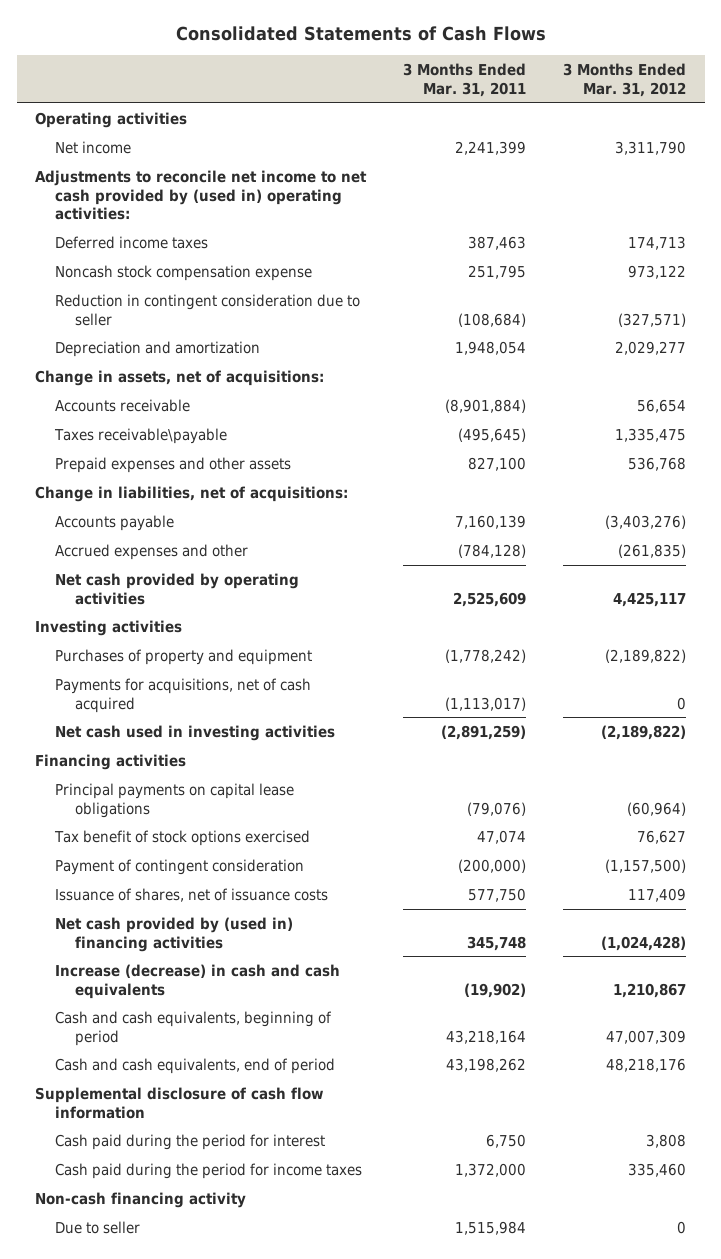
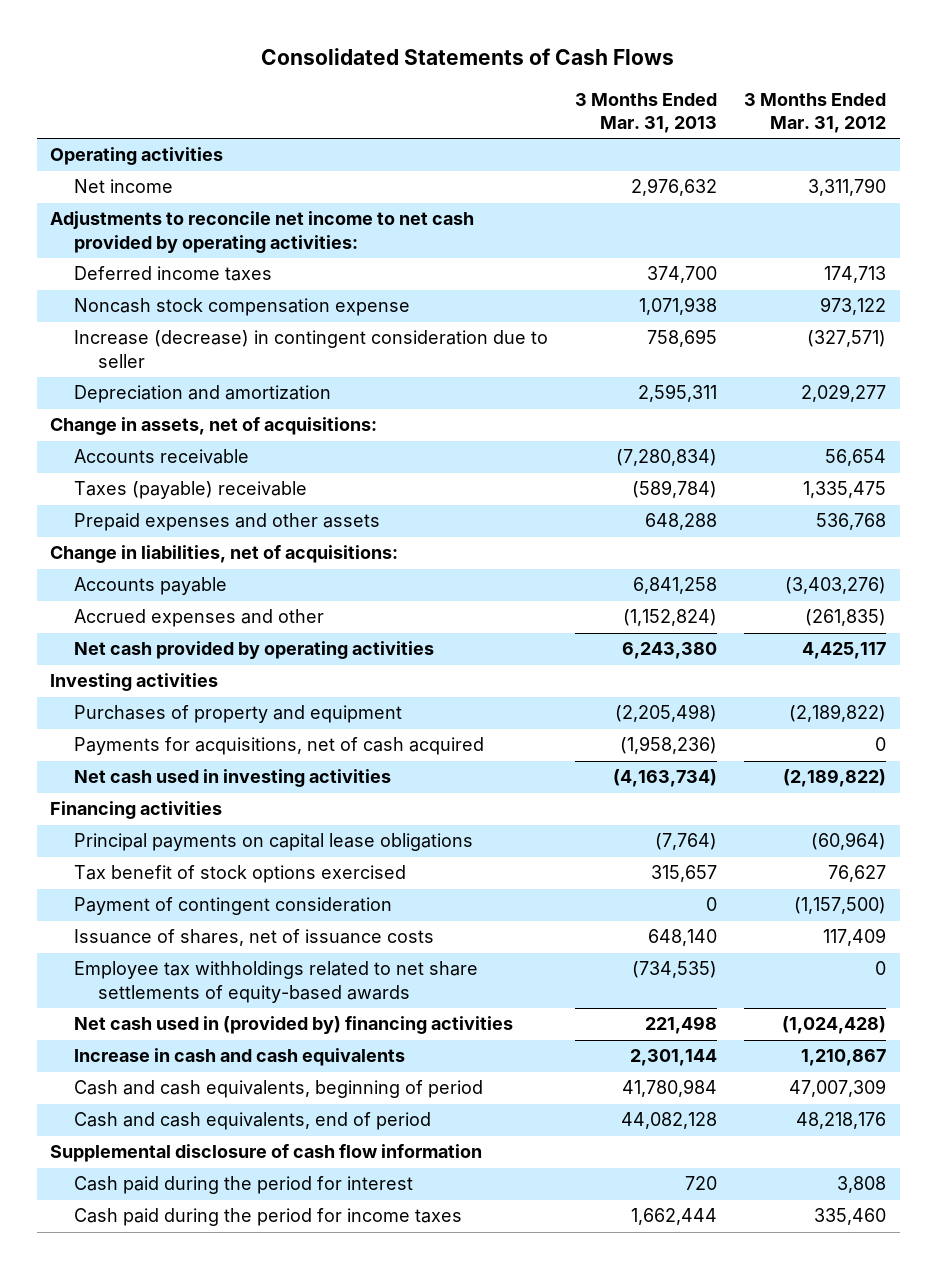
- | 3 Months Ended Mar. 31, 2011 | 3 Months Ended Mar. 31, 2012
+ | 3 Months Ended Mar. 31, 2013 | 3 Months Ended Mar. 31, 2012
- Adjustments to reconcile net income to net cash provided by (used in) operating activities:
+ Adjustments to reconcile net income to net cash provided by operating activities:
- Reduction in contingent consideration due to seller | (108,684) | (327,571)
+ Increase (decrease) in contingent consideration due to seller | 758,695 | (327,571)
- Taxes receivable\payable | (495,645) | 1,335,475
+ Taxes (payable) receivable | (589,784) | 1,335,475
- Net cash provided by (used in) financing activities | 345,748 | (1,024,428)
- Increase (decrease) in cash and cash equivalents | (19,902) | 1,210,867
+ Employee tax withholdings related to net share settlements of equity-based awards | (734,535) | 0
+ Net cash used in (provided by) financing activities | 221,498 | (1,024,428)
+ Increase in cash and cash equivalents | 2,301,144 | 1,210,867
- Non-cash financing activity
- Due to seller | 1,515,984 | 0

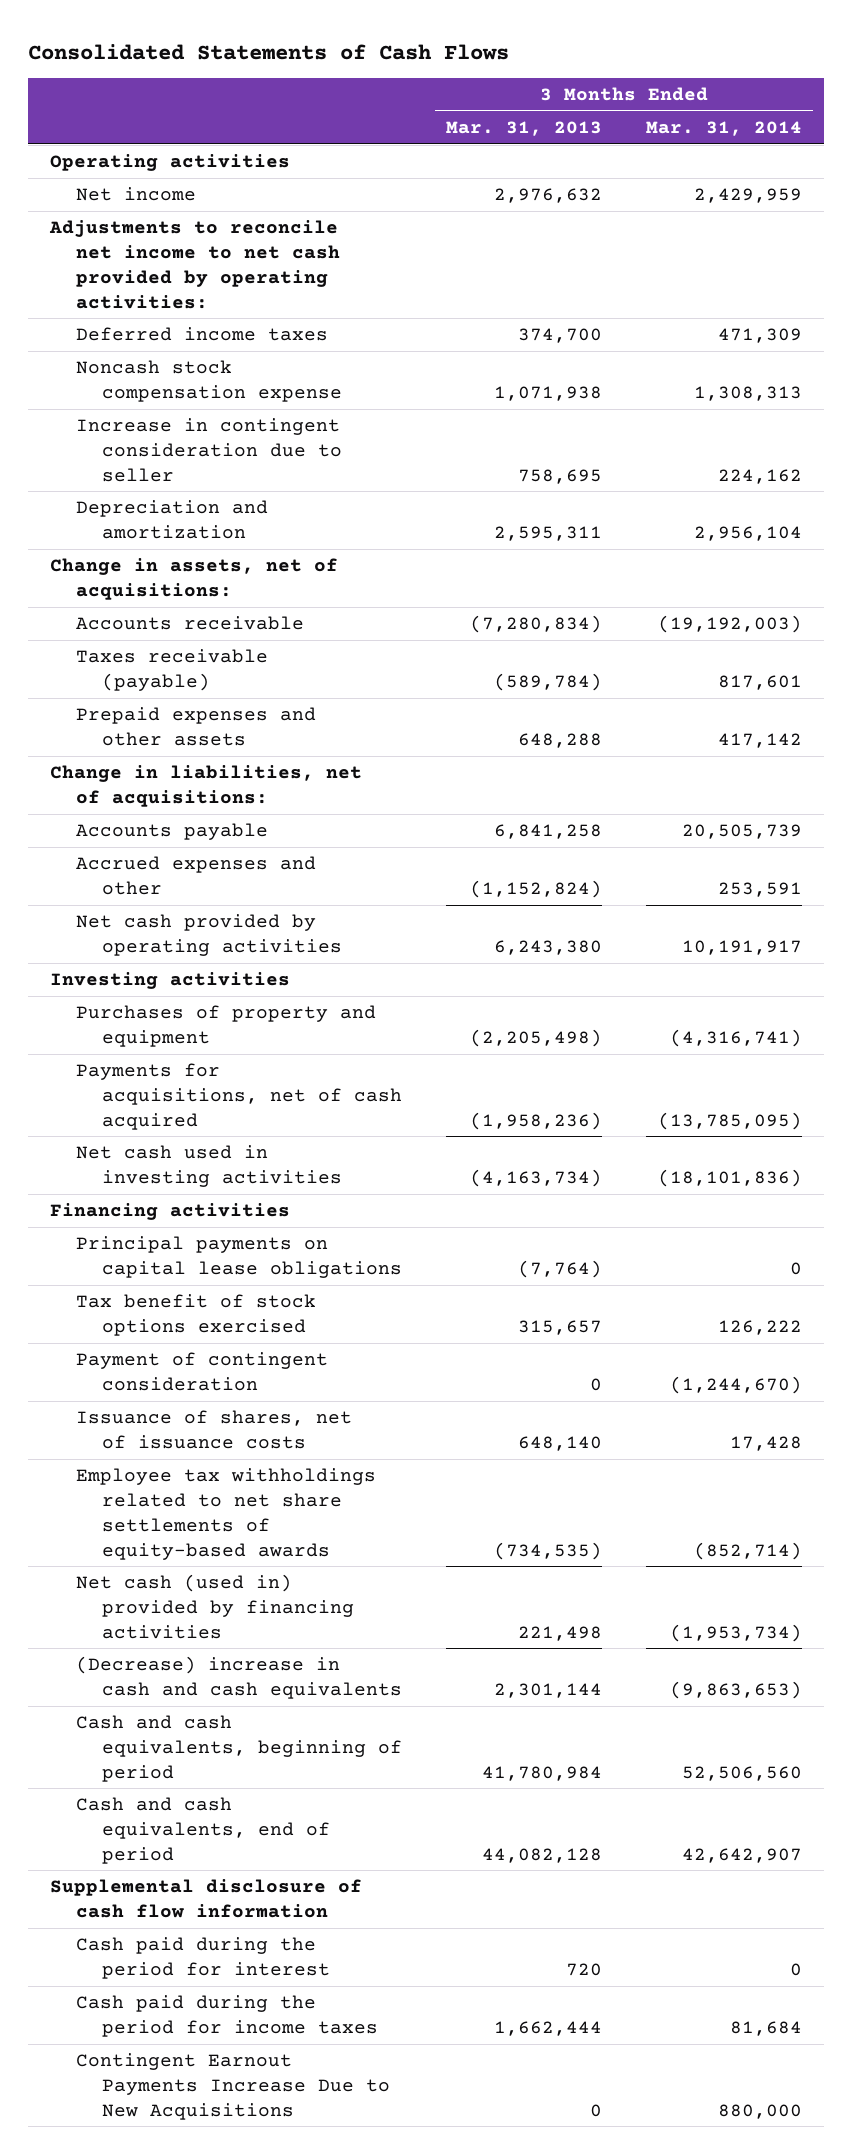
- | 3 Months Ended Mar. 31, 2013 | 3 Months Ended Mar. 31, 2012
+ | 3 Months Ended Mar. 31, 2013 | 3 Months Ended Mar. 31, 2014
- Increase (decrease) in contingent consideration due to seller | 758,695 | (327,571)
+ Increase in contingent consideration due to seller | 758,695 | 224,162
- Taxes (payable) receivable | (589,784) | 1,335,475
+ Taxes receivable (payable) | (589,784) | 817,601
- Net cash used in (provided by) financing activities | 221,498 | (1,024,428)
- Increase in cash and cash equivalents | 2,301,144 | 1,210,867
+ Net cash (used in) provided by financing activities | 221,498 | (1,953,734)
+ (Decrease) increase in cash and cash equivalents | 2,301,144 | (9,863,653)
+ Contingent Earnout Payments Increase Due to New Acquisitions | 0 | 880,000

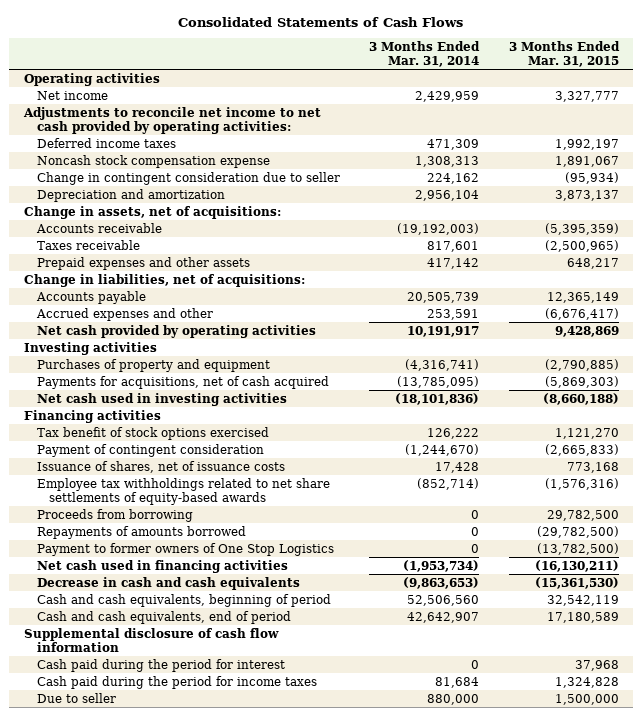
- | 3 Months Ended Mar. 31, 2013 | 3 Months Ended Mar. 31, 2014
+ | 3 Months Ended Mar. 31, 2014 | 3 Months Ended Mar. 31, 2015
- Increase in contingent consideration due to seller | 758,695 | 224,162
+ Change in contingent consideration due to seller | 224,162 | (95,934)
- Taxes receivable (payable) | (589,784) | 817,601
+ Taxes receivable | 817,601 | (2,500,965)
- Principal payments on capital lease obligations | (7,764) | 0
- Net cash (used in) provided by financing activities | 221,498 | (1,953,734)
- (Decrease) increase in cash and cash equivalents | 2,301,144 | (9,863,653)
+ Proceeds from borrowing | 0 | 29,782,500
+ Repayments of amounts borrowed | 0 | (29,782,500)
+ Payment to former owners of One Stop Logistics | 0 | (13,782,500)
+ Net cash used in financing activities | (1,953,734) | (16,130,211)
+ Decrease in cash and cash equivalents | (9,863,653) | (15,361,530)
- Contingent Earnout Payments Increase Due to New Acquisitions | 0 | 880,000
+ Due to seller | 880,000 | 1,500,000

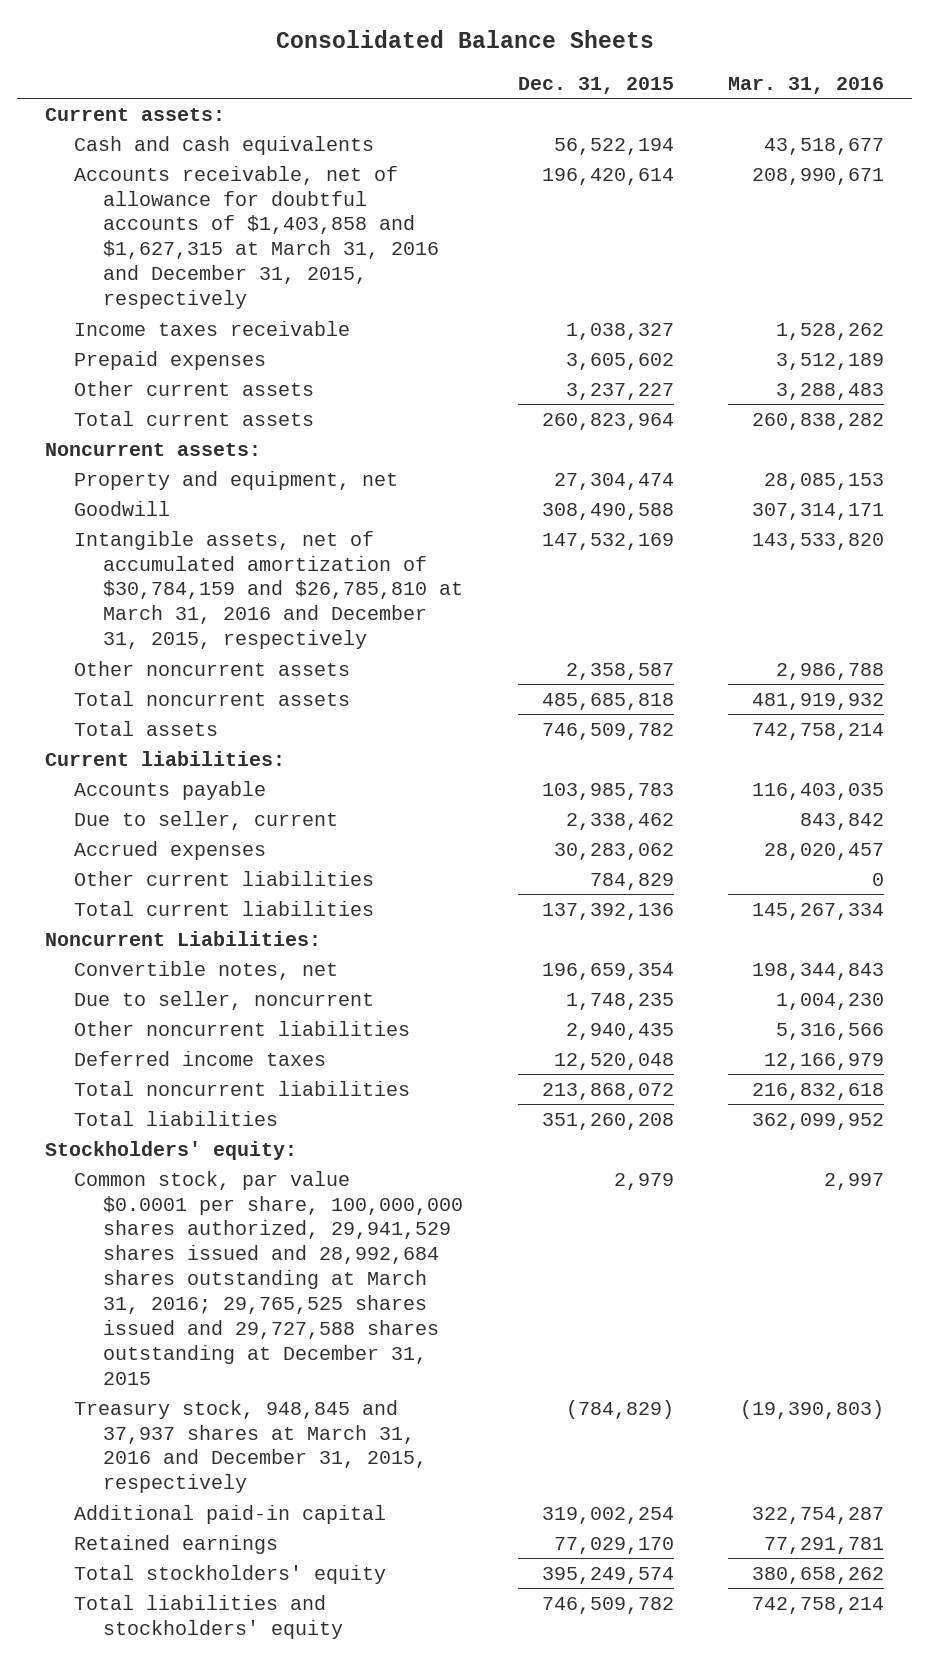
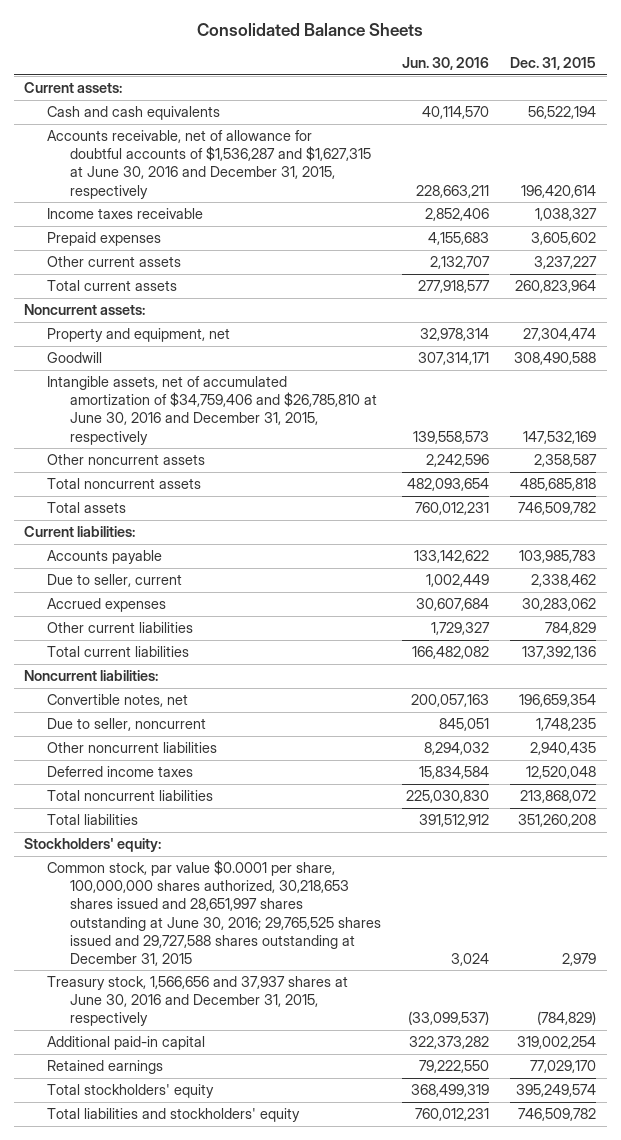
- | Dec. 31, 2015 | Mar. 31, 2016
+ | Jun. 30, 2016 | Dec. 31, 2015
- Accounts receivable, net of allowance for doubtful accounts of $1,403,858 and $1,627,315 at March 31, 2016 and December 31, 2015, respectively | 196,420,614 | 208,990,671
+ Accounts receivable, net of allowance for doubtful accounts of $1,536,287 and $1,627,315 at June 30, 2016 and December 31, 2015, respectively | 228,663,211 | 196,420,614
- Intangible assets, net of accumulated amortization of $30,784,159 and $26,785,810 at March 31, 2016 and December 31, 2015, respectively | 147,532,169 | 143,533,820
+ Intangible assets, net of accumulated amortization of $34,759,406 and $26,785,810 at June 30, 2016 and December 31, 2015, respectively | 139,558,573 | 147,532,169
- Noncurrent Liabilities:
+ Noncurrent liabilities:
- Common stock, par value $0.0001 per share, 100,000,000 shares authorized, 29,941,529 shares issued and 28,992,684 shares outstanding at March 31, 2016; 29,765,525 shares issued and 29,727,588 shares outstanding at December 31, 2015 | 2,979 | 2,997
- Treasury stock, 948,845 and 37,937 shares at March 31, 2016 and December 31, 2015, respectively | (784,829) | (19,390,803)
+ Common stock, par value $0.0001 per share, 100,000,000 shares authorized, 30,218,653 shares issued and 28,651,997 shares outstanding at June 30, 2016; 29,765,525 shares issued and 29,727,588 shares outstanding at December 31, 2015 | 3,024 | 2,979
+ Treasury stock, 1,566,656 and 37,937 shares at June 30, 2016 and December 31, 2015, respectively | (33,099,537) | (784,829)

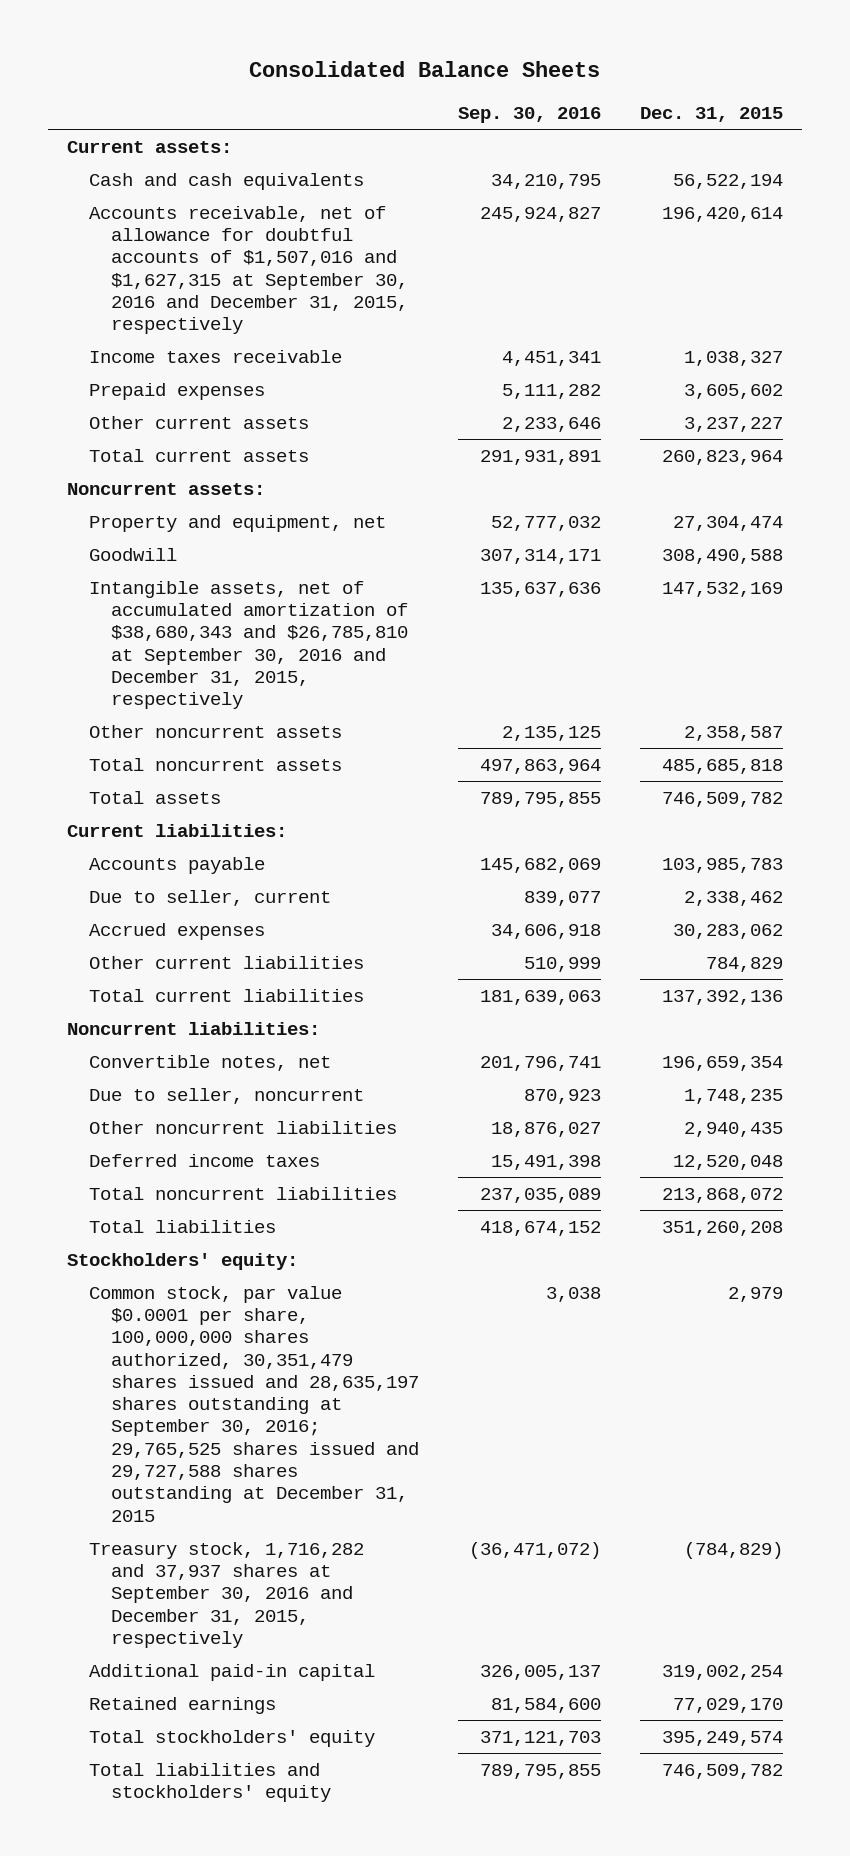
- | Jun. 30, 2016 | Dec. 31, 2015
+ | Sep. 30, 2016 | Dec. 31, 2015
- Accounts receivable, net of allowance for doubtful accounts of $1,536,287 and $1,627,315 at June 30, 2016 and December 31, 2015, respectively | 228,663,211 | 196,420,614
+ Accounts receivable, net of allowance for doubtful accounts of $1,507,016 and $1,627,315 at September 30, 2016 and December 31, 2015, respectively | 245,924,827 | 196,420,614
- Intangible assets, net of accumulated amortization of $34,759,406 and $26,785,810 at June 30, 2016 and December 31, 2015, respectively | 139,558,573 | 147,532,169
+ Intangible assets, net of accumulated amortization of $38,680,343 and $26,785,810 at September 30, 2016 and December 31, 2015, respectively | 135,637,636 | 147,532,169
- Common stock, par value $0.0001 per share, 100,000,000 shares authorized, 30,218,653 shares issued and 28,651,997 shares outstanding at June 30, 2016; 29,765,525 shares issued and 29,727,588 shares outstanding at December 31, 2015 | 3,024 | 2,979
- Treasury stock, 1,566,656 and 37,937 shares at June 30, 2016 and December 31, 2015, respectively | (33,099,537) | (784,829)
+ Common stock, par value $0.0001 per share, 100,000,000 shares authorized, 30,351,479 shares issued and 28,635,197 shares outstanding at September 30, 2016; 29,765,525 shares issued and 29,727,588 shares outstanding at December 31, 2015 | 3,038 | 2,979
+ Treasury stock, 1,716,282 and 37,937 shares at September 30, 2016 and December 31, 2015, respectively | (36,471,072) | (784,829)

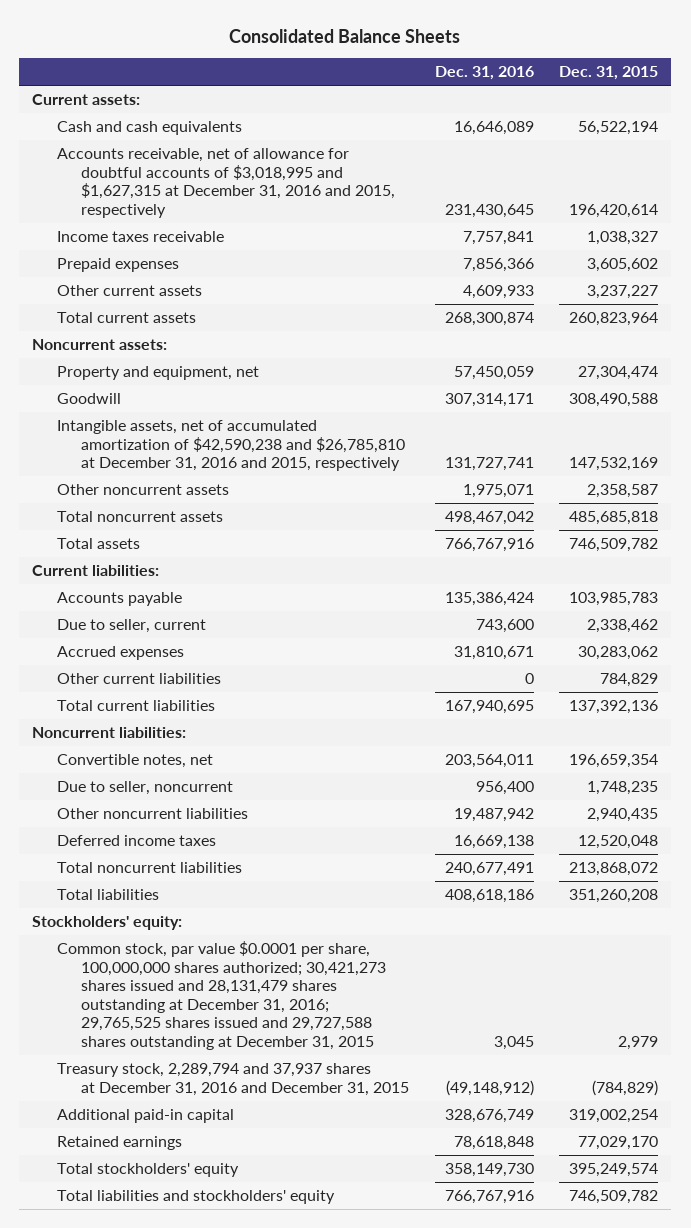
- | Sep. 30, 2016 | Dec. 31, 2015
+ | Dec. 31, 2016 | Dec. 31, 2015
- Accounts receivable, net of allowance for doubtful accounts of $1,507,016 and $1,627,315 at September 30, 2016 and December 31, 2015, respectively | 245,924,827 | 196,420,614
+ Accounts receivable, net of allowance for doubtful accounts of $3,018,995 and $1,627,315 at December 31, 2016 and 2015, respectively | 231,430,645 | 196,420,614
- Intangible assets, net of accumulated amortization of $38,680,343 and $26,785,810 at September 30, 2016 and December 31, 2015, respectively | 135,637,636 | 147,532,169
+ Intangible assets, net of accumulated amortization of $42,590,238 and $26,785,810 at December 31, 2016 and 2015, respectively | 131,727,741 | 147,532,169
- Common stock, par value $0.0001 per share, 100,000,000 shares authorized, 30,351,479 shares issued and 28,635,197 shares outstanding at September 30, 2016; 29,765,525 shares issued and 29,727,588 shares outstanding at December 31, 2015 | 3,038 | 2,979
- Treasury stock, 1,716,282 and 37,937 shares at September 30, 2016 and December 31, 2015, respectively | (36,471,072) | (784,829)
+ Common stock, par value $0.0001 per share, 100,000,000 shares authorized; 30,421,273 shares issued and 28,131,479 shares outstanding at December 31, 2016; 29,765,525 shares issued and 29,727,588 shares outstanding at December 31, 2015 | 3,045 | 2,979
+ Treasury stock, 2,289,794 and 37,937 shares at December 31, 2016 and December 31, 2015 | (49,148,912) | (784,829)

